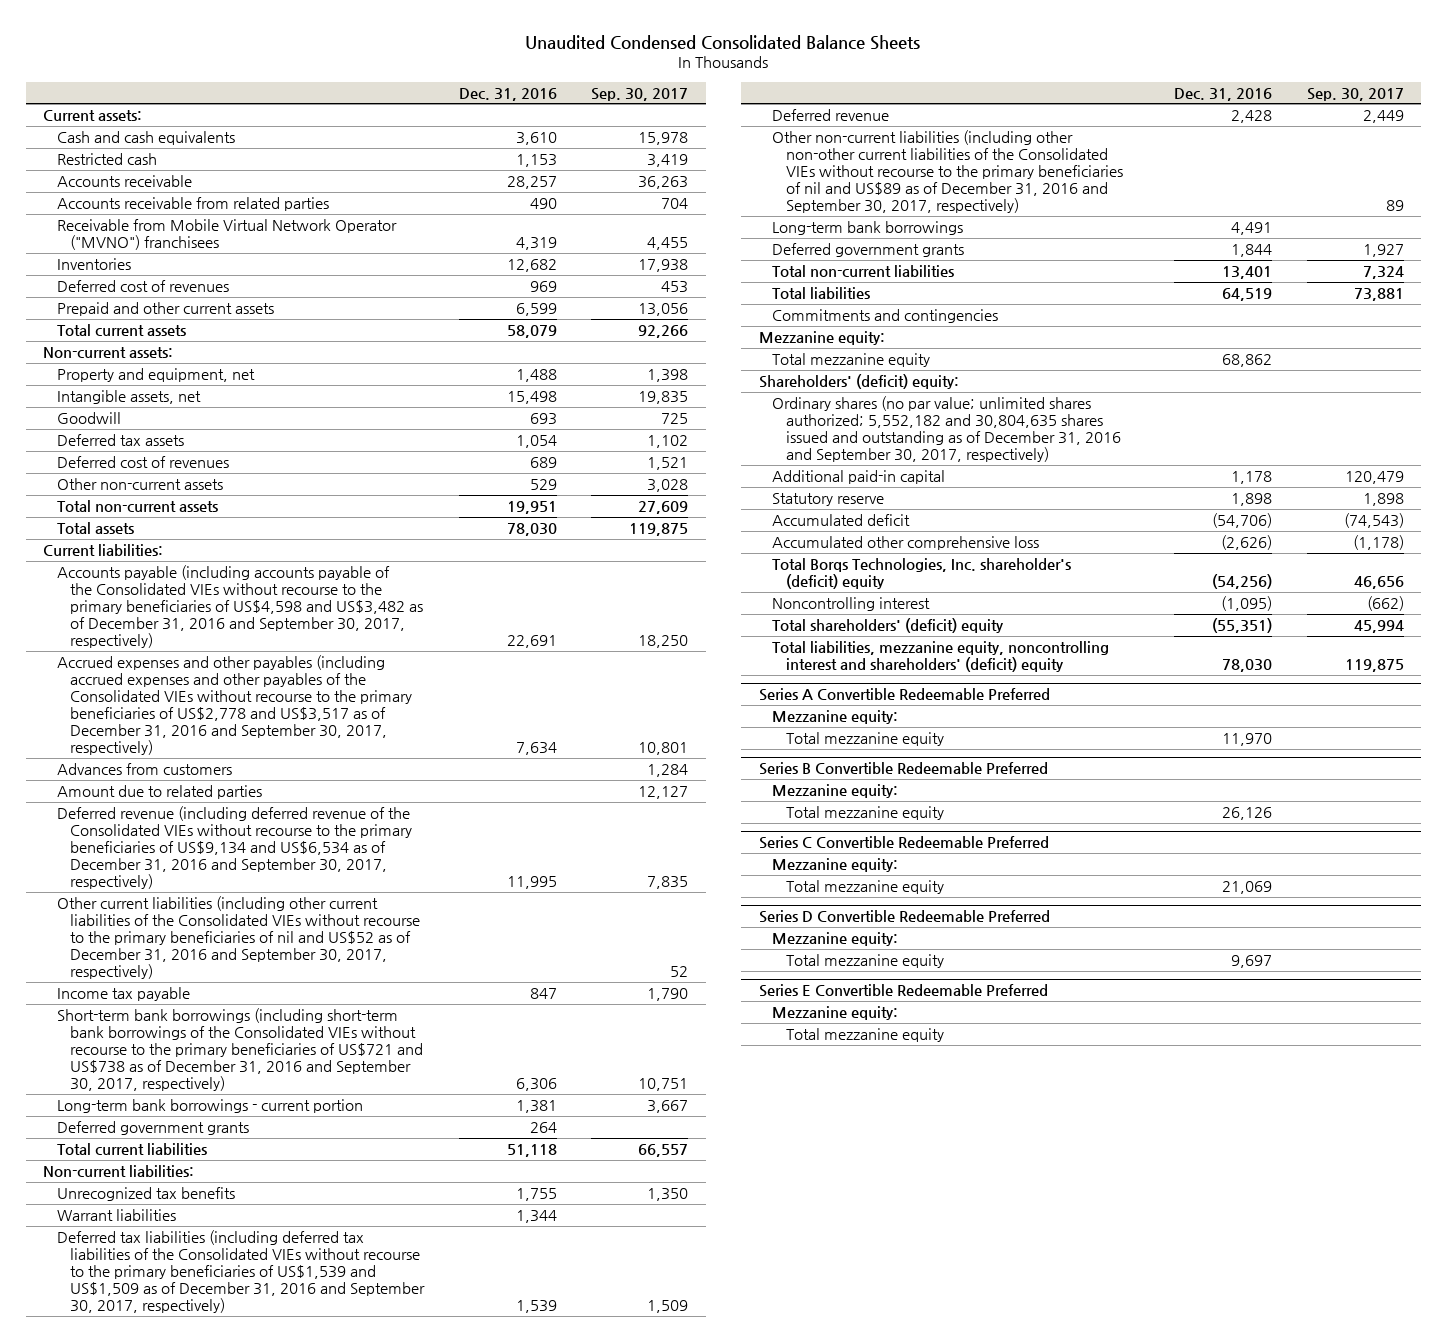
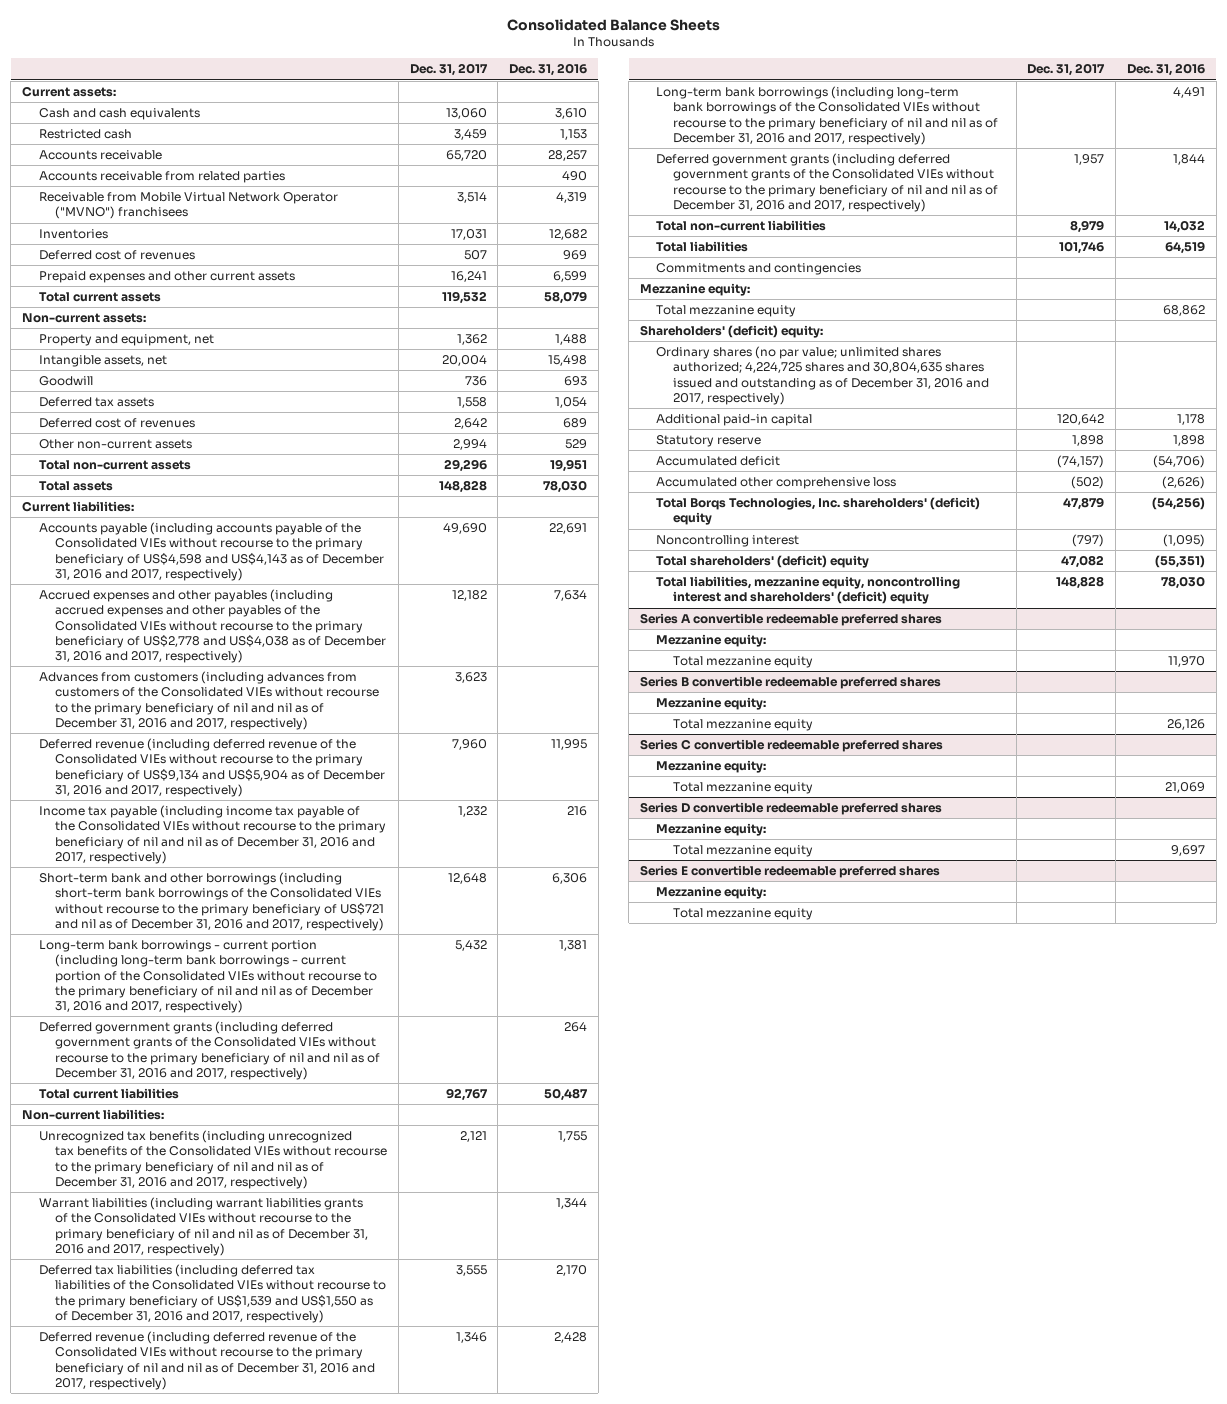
- Unaudited Condensed Consolidated Balance Sheets
+ Consolidated Balance Sheets
- | Dec. 31, 2016 | Sep. 30, 2017
+ | Dec. 31, 2017 | Dec. 31, 2016
- Prepaid and other current assets | 6,599 | 13,056
+ Prepaid expenses and other current assets | 16,241 | 6,599
- Accounts payable (including accounts payable of the Consolidated VIEs without recourse to the primary beneficiaries of US$4,598 and US$3,482 as of December 31, 2016 and September 30, 2017, respectively) | 22,691 | 18,250
- Accrued expenses and other payables (including accrued expenses and other payables of the Consolidated VIEs without recourse to the primary beneficiaries of US$2,778 and US$3,517 as of December 31, 2016 and September 30, 2017, respectively) | 7,634 | 10,801
- Advances from customers | | 1,284
- Amount due to related parties | | 12,127
- Deferred revenue (including deferred revenue of the Consolidated VIEs without recourse to the primary beneficiaries of US$9,134 and US$6,534 as of December 31, 2016 and September 30, 2017, respectively) | 11,995 | 7,835
- Other current liabilities (including other current liabilities of the Consolidated VIEs without recourse to the primary beneficiaries of nil and US$52 as of December 31, 2016 and September 30, 2017, respectively) | | 52
- Income tax payable | 847 | 1,790
- Short-term bank borrowings (including short-term bank borrowings of the Consolidated VIEs without recourse to the primary beneficiaries of US$721 and US$738 as of December 31, 2016 and September 30, 2017, respectively) | 6,306 | 10,751
- Long-term bank borrowings - current portion | 1,381 | 3,667
- Deferred government grants | 264 |
- Total current liabilities | 51,118 | 66,557
+ Accounts payable (including accounts payable of the Consolidated VIEs without recourse to the primary beneficiary of US$4,598 and US$4,143 as of December 31, 2016 and 2017, respectively) | 49,690 | 22,691
+ Accrued expenses and other payables (including accrued expenses and other payables of the Consolidated VIEs without recourse to the primary beneficiary of US$2,778 and US$4,038 as of December 31, 2016 and 2017, respectively) | 12,182 | 7,634
+ Advances from customers (including advances from customers of the Consolidated VIEs without recourse to the primary beneficiary of nil and nil as of December 31, 2016 and 2017, respectively) | 3,623 |
+ Deferred revenue (including deferred revenue of the Consolidated VIEs without recourse to the primary beneficiary of US$9,134 and US$5,904 as of December 31, 2016 and 2017, respectively) | 7,960 | 11,995
+ Income tax payable (including income tax payable of the Consolidated VIEs without recourse to the primary beneficiary of nil and nil as of December 31, 2016 and 2017, respectively) | 1,232 | 216
+ Short-term bank and other borrowings (including short-term bank borrowings of the Consolidated VIEs without recourse to the primary beneficiary of US$721 and nil as of December 31, 2016 and 2017, respectively) | 12,648 | 6,306
+ Long-term bank borrowings - current portion (including long-term bank borrowings - current portion of the Consolidated VIEs without recourse to the primary beneficiary of nil and nil as of December 31, 2016 and 2017, respectively) | 5,432 | 1,381
+ Deferred government grants (including deferred government grants of the Consolidated VIEs without recourse to the primary beneficiary of nil and nil as of December 31, 2016 and 2017, respectively) | | 264
+ Total current liabilities | 92,767 | 50,487
- Unrecognized tax benefits | 1,755 | 1,350
- Warrant liabilities | 1,344 |
- Deferred tax liabilities (including deferred tax liabilities of the Consolidated VIEs without recourse to the primary beneficiaries of US$1,539 and US$1,509 as of December 31, 2016 and September 30, 2017, respectively) | 1,539 | 1,509
- Deferred revenue | 2,428 | 2,449
- Other non-current liabilities (including other non-other current liabilities of the Consolidated VIEs without recourse to the primary beneficiaries of nil and US$89 as of December 31, 2016 and September 30, 2017, respectively) | | 89
- Long-term bank borrowings | 4,491 |
- Deferred government grants | 1,844 | 1,927
- Total non-current liabilities | 13,401 | 7,324
+ Unrecognized tax benefits (including unrecognized tax benefits of the Consolidated VIEs without recourse to the primary beneficiary of nil and nil as of December 31, 2016 and 2017, respectively) | 2,121 | 1,755
+ Warrant liabilities (including warrant liabilities grants of the Consolidated VIEs without recourse to the primary beneficiary of nil and nil as of December 31, 2016 and 2017, respectively) | | 1,344
+ Deferred tax liabilities (including deferred tax liabilities of the Consolidated VIEs without recourse to the primary beneficiary of US$1,539 and US$1,550 as of December 31, 2016 and 2017, respectively) | 3,555 | 2,170
+ Deferred revenue (including deferred revenue of the Consolidated VIEs without recourse to the primary beneficiary of nil and nil as of December 31, 2016 and 2017, respectively) | 1,346 | 2,428
+ Long-term bank borrowings (including long-term bank borrowings of the Consolidated VIEs without recourse to the primary beneficiary of nil and nil as of December 31, 2016 and 2017, respectively) | | 4,491
+ Deferred government grants (including deferred government grants of the Consolidated VIEs without recourse to the primary beneficiary of nil and nil as of December 31, 2016 and 2017, respectively) | 1,957 | 1,844
+ Total non-current liabilities | 8,979 | 14,032
- Ordinary shares (no par value; unlimited shares authorized; 5,552,182 and 30,804,635 shares issued and outstanding as of December 31, 2016 and September 30, 2017, respectively)
+ Ordinary shares (no par value; unlimited shares authorized; 4,224,725 shares and 30,804,635 shares issued and outstanding as of December 31, 2016 and 2017, respectively)
- Total Borqs Technologies, Inc. shareholder's (deficit) equity | (54,256) | 46,656
+ Total Borqs Technologies, Inc. shareholders' (deficit) equity | 47,879 | (54,256)
- Series A Convertible Redeemable Preferred
+ Series A convertible redeemable preferred shares
- Series B Convertible Redeemable Preferred
+ Series B convertible redeemable preferred shares
- Series C Convertible Redeemable Preferred
+ Series C convertible redeemable preferred shares
- Series D Convertible Redeemable Preferred
+ Series D convertible redeemable preferred shares
- Series E Convertible Redeemable Preferred
+ Series E convertible redeemable preferred shares

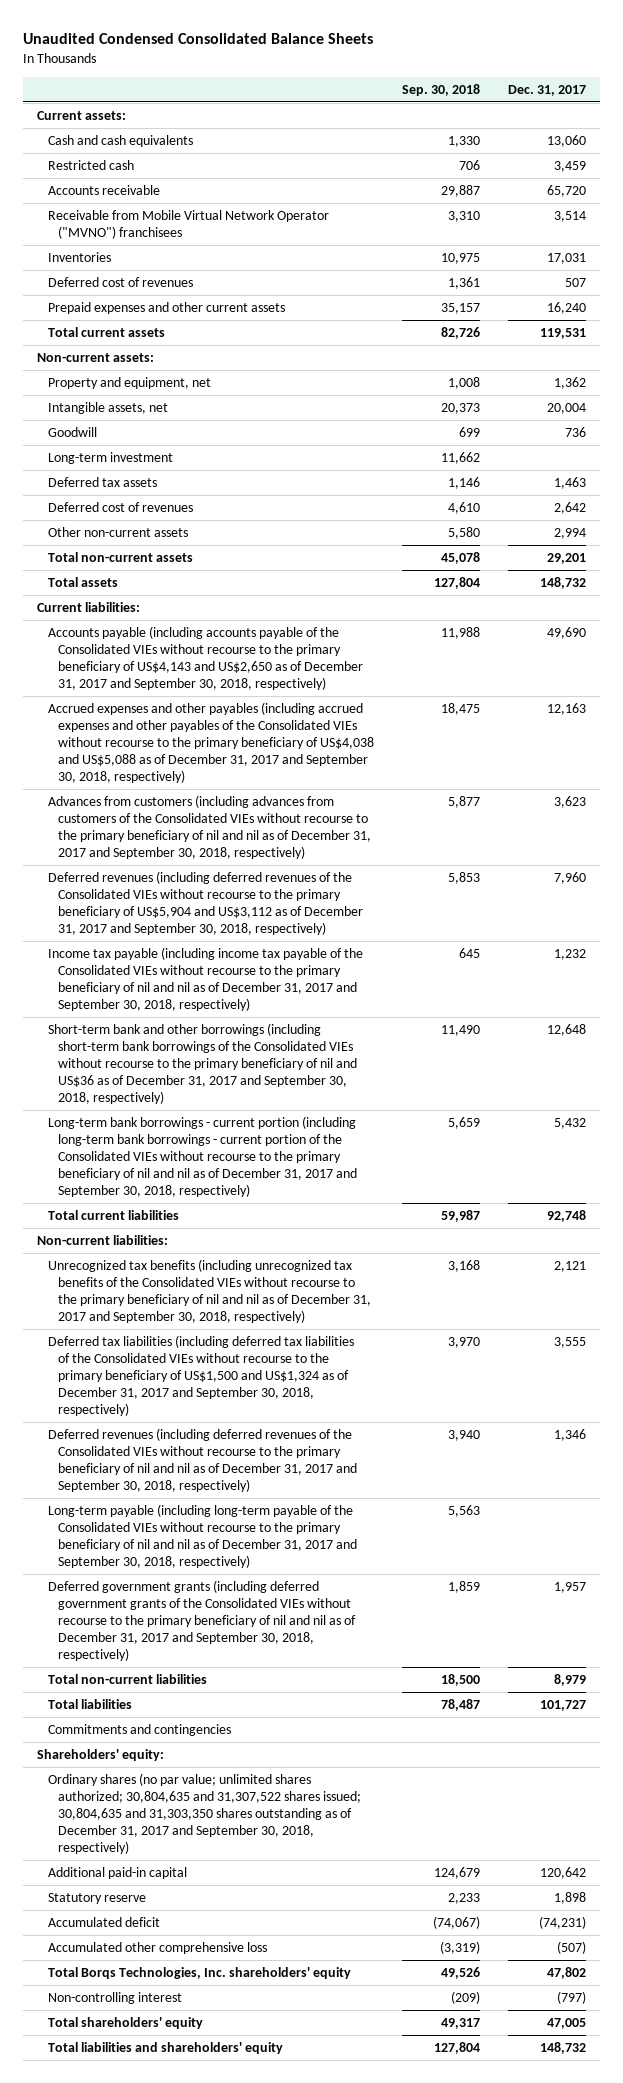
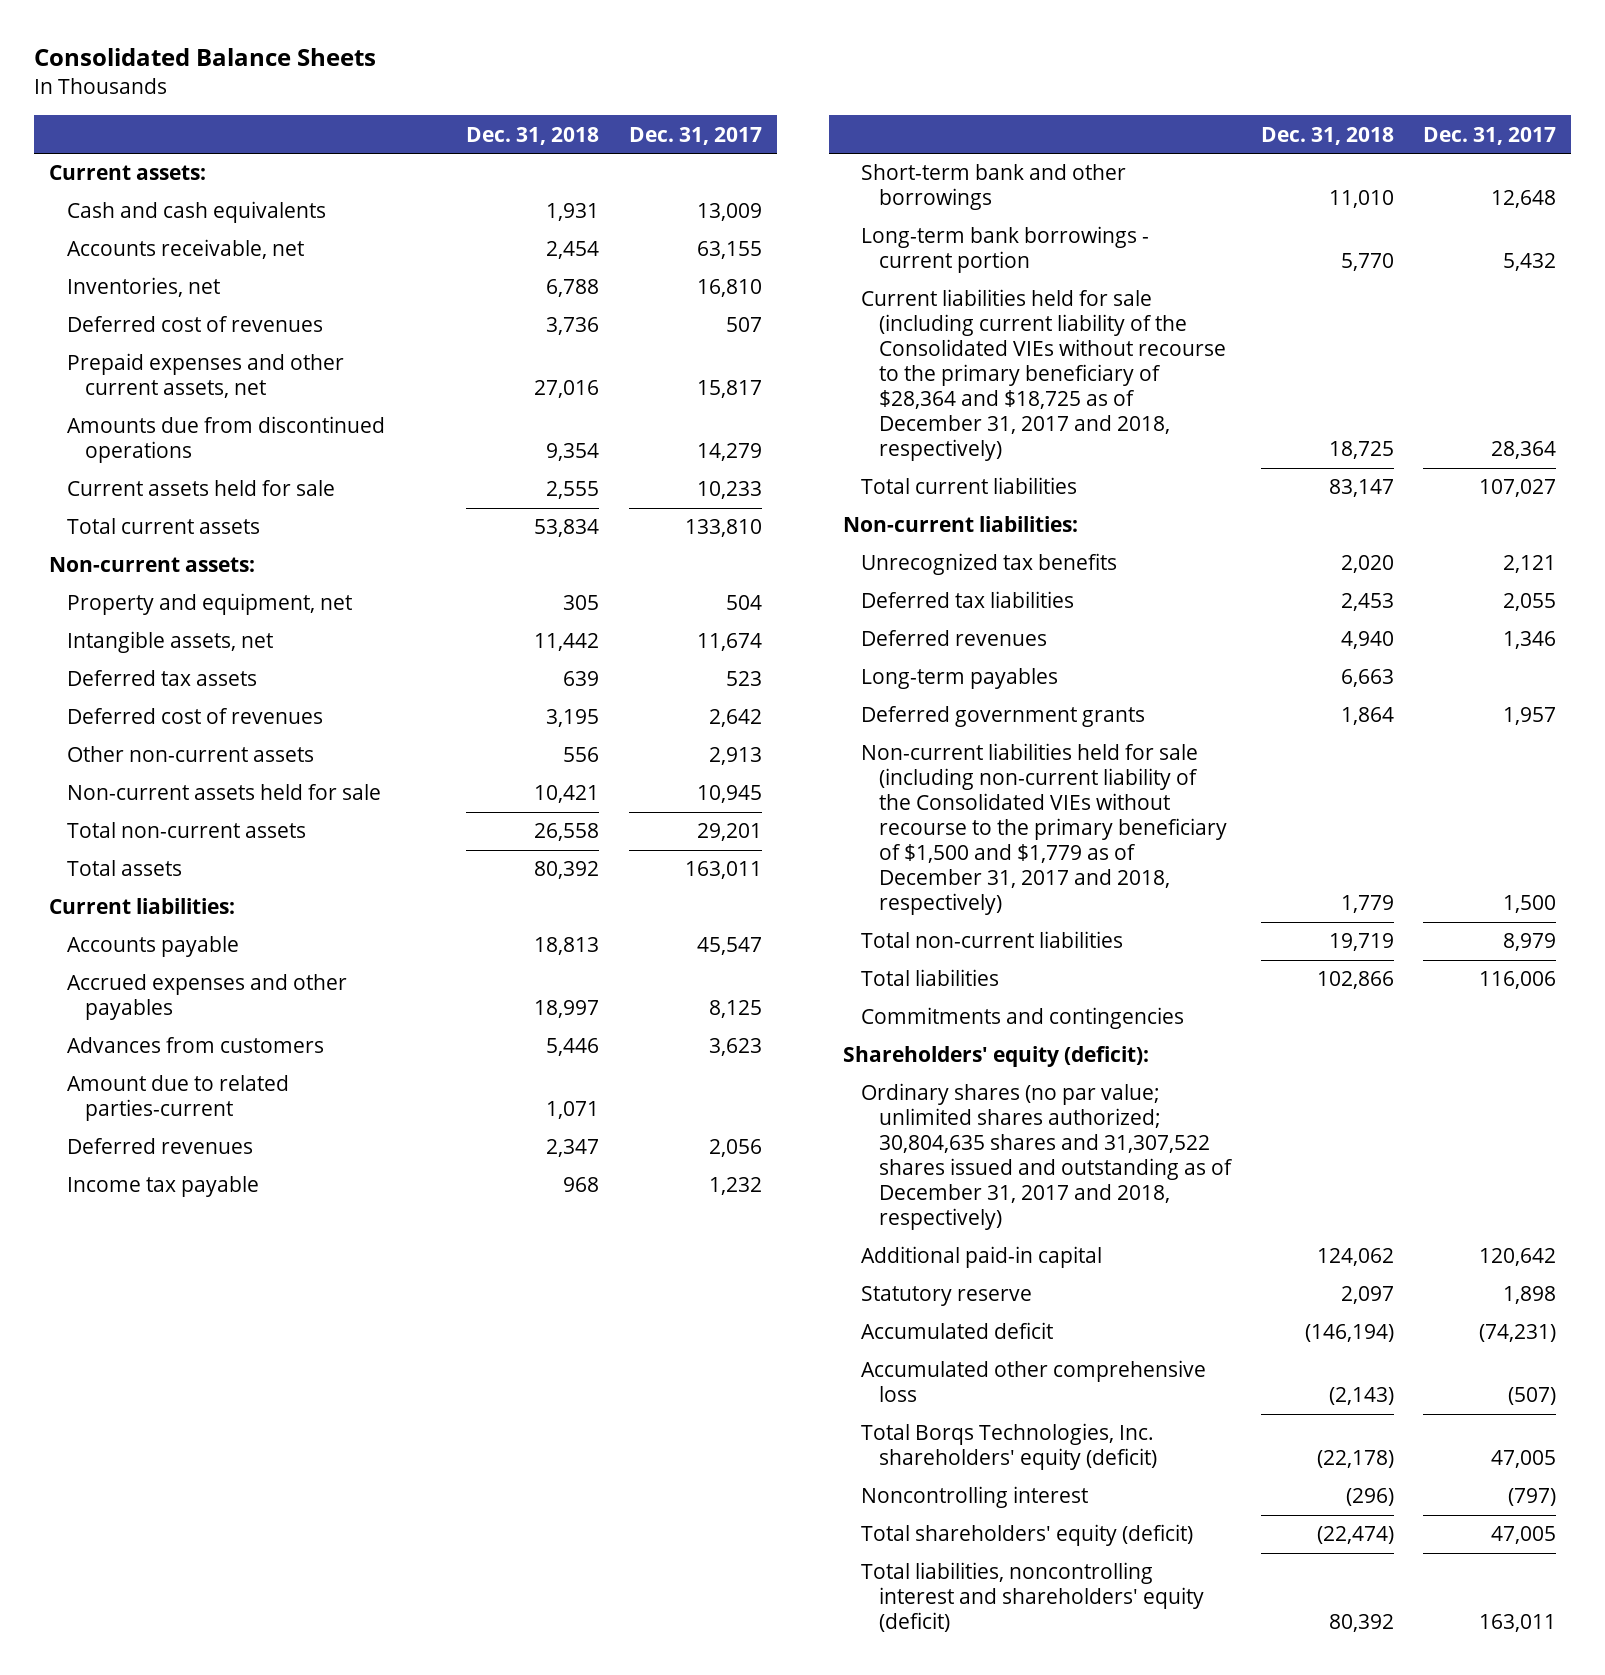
- Unaudited Condensed Consolidated Balance Sheets
+ Consolidated Balance Sheets
- | Sep. 30, 2018 | Dec. 31, 2017
+ | Dec. 31, 2018 | Dec. 31, 2017
- Cash and cash equivalents | 1,330 | 13,060
- Restricted cash | 706 | 3,459
- Accounts receivable | 29,887 | 65,720
- Receivable from Mobile Virtual Network Operator ("MVNO") franchisees | 3,310 | 3,514
- Inventories | 10,975 | 17,031
+ Cash and cash equivalents | 1,931 | 13,009
+ Accounts receivable, net | 2,454 | 63,155
+ Inventories, net | 6,788 | 16,810
- Prepaid expenses and other current assets | 35,157 | 16,240
- Total current assets | 82,726 | 119,531
+ Prepaid expenses and other current assets, net | 27,016 | 15,817
+ Amounts due from discontinued operations | 9,354 | 14,279
+ Current assets held for sale | 2,555 | 10,233
+ Total current assets | 53,834 | 133,810
- Property and equipment, net | 1,008 | 1,362
- Intangible assets, net | 20,373 | 20,004
- Goodwill | 699 | 736
- Long-term investment | 11,662 |
- Deferred tax assets | 1,146 | 1,463
+ Property and equipment, net | 305 | 504
+ Intangible assets, net | 11,442 | 11,674
+ Deferred tax assets | 639 | 523
- Other non-current assets | 5,580 | 2,994
+ Other non-current assets | 556 | 2,913
+ Non-current assets held for sale | 10,421 | 10,945
- Total assets | 127,804 | 148,732
+ Total assets | 80,392 | 163,011
- Accounts payable (including accounts payable of the Consolidated VIEs without recourse to the primary beneficiary of US$4,143 and US$2,650 as of December 31, 2017 and September 30, 2018, respectively) | 11,988 | 49,690
- Accrued expenses and other payables (including accrued expenses and other payables of the Consolidated VIEs without recourse to the primary beneficiary of US$4,038 and US$5,088 as of December 31, 2017 and September 30, 2018, respectively) | 18,475 | 12,163
- Advances from customers (including advances from customers of the Consolidated VIEs without recourse to the primary beneficiary of nil and nil as of December 31, 2017 and September 30, 2018, respectively) | 5,877 | 3,623
- Deferred revenues (including deferred revenues of the Consolidated VIEs without recourse to the primary beneficiary of US$5,904 and US$3,112 as of December 31, 2017 and September 30, 2018, respectively) | 5,853 | 7,960
- Income tax payable (including income tax payable of the Consolidated VIEs without recourse to the primary beneficiary of nil and nil as of December 31, 2017 and September 30, 2018, respectively) | 645 | 1,232
- Short-term bank and other borrowings (including short-term bank borrowings of the Consolidated VIEs without recourse to the primary beneficiary of nil and US$36 as of December 31, 2017 and September 30, 2018, respectively) | 11,490 | 12,648
- Long-term bank borrowings - current portion (including long-term bank borrowings - current portion of the Consolidated VIEs without recourse to the primary beneficiary of nil and nil as of December 31, 2017 and September 30, 2018, respectively) | 5,659 | 5,432
- Total current liabilities | 59,987 | 92,748
+ Accounts payable | 18,813 | 45,547
+ Accrued expenses and other payables | 18,997 | 8,125
+ Advances from customers | 5,446 | 3,623
+ Amount due to related parties-current | 1,071 |
+ Deferred revenues | 2,347 | 2,056
+ Income tax payable | 968 | 1,232
+ Short-term bank and other borrowings | 11,010 | 12,648
+ Long-term bank borrowings - current portion | 5,770 | 5,432
+ Current liabilities held for sale (including current liability of the Consolidated VIEs without recourse to the primary beneficiary of $28,364 and $18,725 as of December 31, 2017 and 2018, respectively) | 18,725 | 28,364
+ Total current liabilities | 83,147 | 107,027
- Unrecognized tax benefits (including unrecognized tax benefits of the Consolidated VIEs without recourse to the primary beneficiary of nil and nil as of December 31, 2017 and September 30, 2018, respectively) | 3,168 | 2,121
- Deferred tax liabilities (including deferred tax liabilities of the Consolidated VIEs without recourse to the primary beneficiary of US$1,500 and US$1,324 as of December 31, 2017 and September 30, 2018, respectively) | 3,970 | 3,555
- Deferred revenues (including deferred revenues of the Consolidated VIEs without recourse to the primary beneficiary of nil and nil as of December 31, 2017 and September 30, 2018, respectively) | 3,940 | 1,346
- Long-term payable (including long-term payable of the Consolidated VIEs without recourse to the primary beneficiary of nil and nil as of December 31, 2017 and September 30, 2018, respectively) | 5,563 |
- Deferred government grants (including deferred government grants of the Consolidated VIEs without recourse to the primary beneficiary of nil and nil as of December 31, 2017 and September 30, 2018, respectively) | 1,859 | 1,957
+ Unrecognized tax benefits | 2,020 | 2,121
+ Deferred tax liabilities | 2,453 | 2,055
+ Deferred revenues | 4,940 | 1,346
+ Long-term payables | 6,663 |
+ Deferred government grants | 1,864 | 1,957
+ Non-current liabilities held for sale (including non-current liability of the Consolidated VIEs without recourse to the primary beneficiary of $1,500 and $1,779 as of December 31, 2017 and 2018, respectively) | 1,779 | 1,500
- Total liabilities | 78,487 | 101,727
+ Total liabilities | 102,866 | 116,006
- Shareholders' equity:
- Ordinary shares (no par value; unlimited shares authorized; 30,804,635 and 31,307,522 shares issued; 30,804,635 and 31,303,350 shares outstanding as of December 31, 2017 and September 30, 2018, respectively)
+ Shareholders' equity (deficit):
+ Ordinary shares (no par value; unlimited shares authorized; 30,804,635 shares and 31,307,522 shares issued and outstanding as of December 31, 2017 and 2018, respectively)
- Total Borqs Technologies, Inc. shareholders' equity | 49,526 | 47,802
- Non-controlling interest | (209) | (797)
- Total shareholders' equity | 49,317 | 47,005
- Total liabilities and shareholders' equity | 127,804 | 148,732
+ Total Borqs Technologies, Inc. shareholders' equity (deficit) | (22,178) | 47,005
+ Noncontrolling interest | (296) | (797)
+ Total shareholders' equity (deficit) | (22,474) | 47,005
+ Total liabilities, noncontrolling interest and shareholders' equity (deficit) | 80,392 | 163,011

